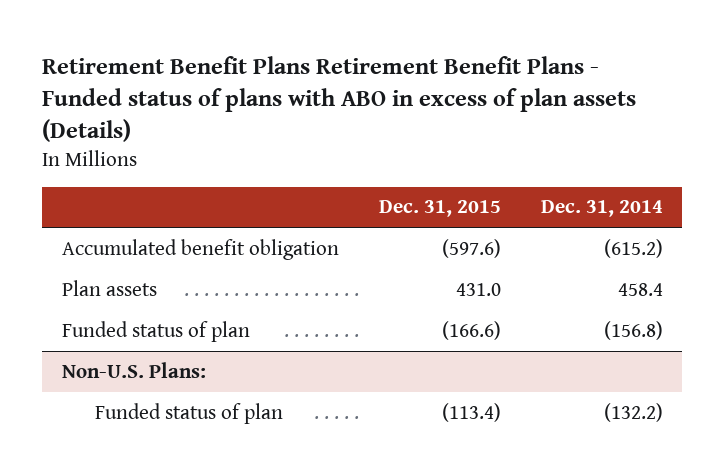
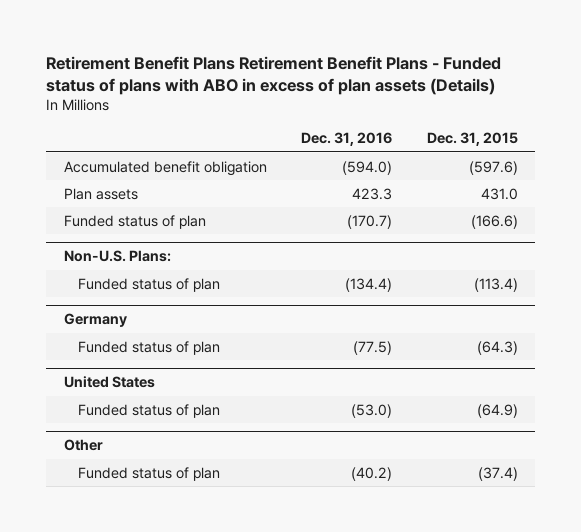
- | Dec. 31, 2015 | Dec. 31, 2014
+ | Dec. 31, 2016 | Dec. 31, 2015
+ Germany
+ Funded status of plan | (77.5) | (64.3)
+ United States
+ Funded status of plan | (53.0) | (64.9)
+ Other
+ Funded status of plan | (40.2) | (37.4)

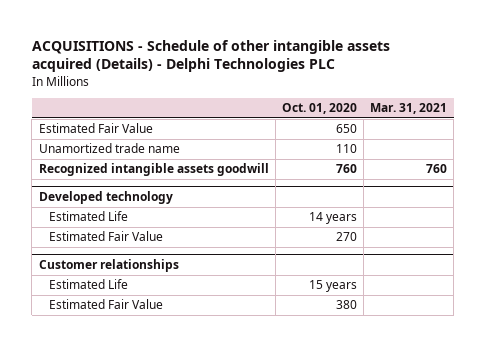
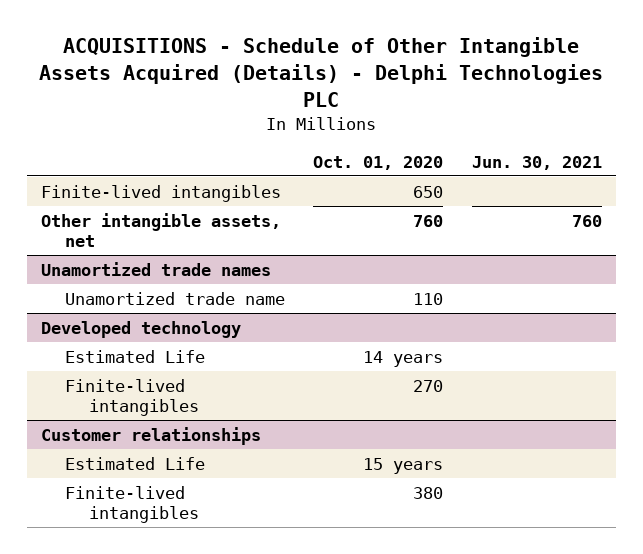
- ACQUISITIONS - Schedule of other intangible assets acquired (Details) - Delphi Technologies PLC
+ ACQUISITIONS - Schedule of Other Intangible Assets Acquired (Details) - Delphi Technologies PLC
- | Oct. 01, 2020 | Mar. 31, 2021
+ | Oct. 01, 2020 | Jun. 30, 2021
- Estimated Fair Value | 650 |
+ Finite-lived intangibles | 650 |
+ Other intangible assets, net | 760 | 760
+ Unamortized trade names
- Recognized intangible assets goodwill | 760 | 760
@ Developed technology
- Estimated Fair Value | 270 |
+ Finite-lived intangibles | 270 |
@ Customer relationships
- Estimated Fair Value | 380 |
+ Finite-lived intangibles | 380 |

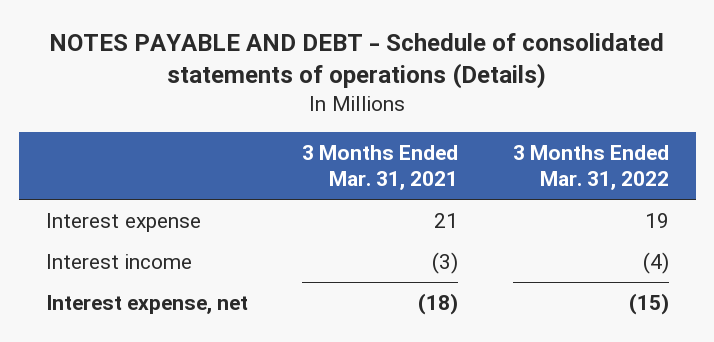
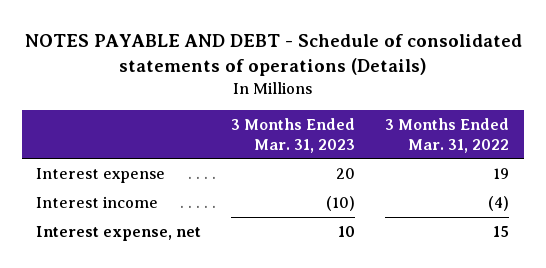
- | 3 Months Ended Mar. 31, 2021 | 3 Months Ended Mar. 31, 2022
+ | 3 Months Ended Mar. 31, 2023 | 3 Months Ended Mar. 31, 2022
- Interest expense, net | (18) | (15)
+ Interest expense, net | 10 | 15

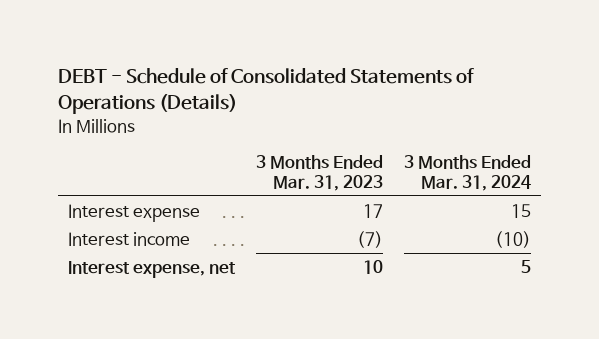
- NOTES PAYABLE AND DEBT - Schedule of consolidated statements of operations (Details)
+ DEBT - Schedule of Consolidated Statements of Operations (Details)
- | 3 Months Ended Mar. 31, 2023 | 3 Months Ended Mar. 31, 2022
+ | 3 Months Ended Mar. 31, 2023 | 3 Months Ended Mar. 31, 2024
- Interest expense | 20 | 19
- Interest income | (10) | (4)
+ Interest expense | 17 | 15
+ Interest income | (7) | (10)

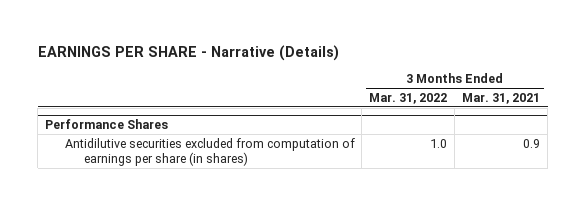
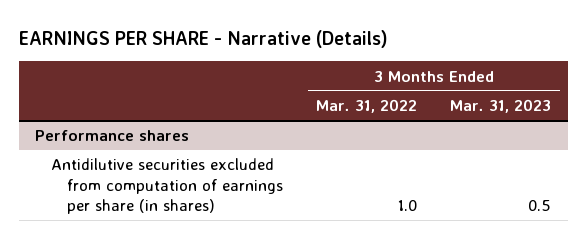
- | 3 Months Ended Mar. 31, 2022 | 3 Months Ended Mar. 31, 2021
+ | 3 Months Ended Mar. 31, 2022 | 3 Months Ended Mar. 31, 2023
- Performance Shares
+ Performance shares

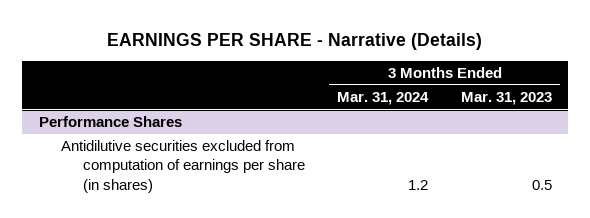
- | 3 Months Ended Mar. 31, 2022 | 3 Months Ended Mar. 31, 2023
+ | 3 Months Ended Mar. 31, 2024 | 3 Months Ended Mar. 31, 2023
- Performance shares
+ Performance Shares

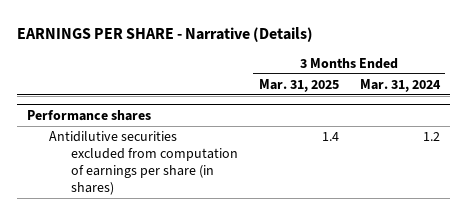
- | 3 Months Ended Mar. 31, 2024 | 3 Months Ended Mar. 31, 2023
+ | 3 Months Ended Mar. 31, 2025 | 3 Months Ended Mar. 31, 2024
- Performance Shares
+ Performance shares

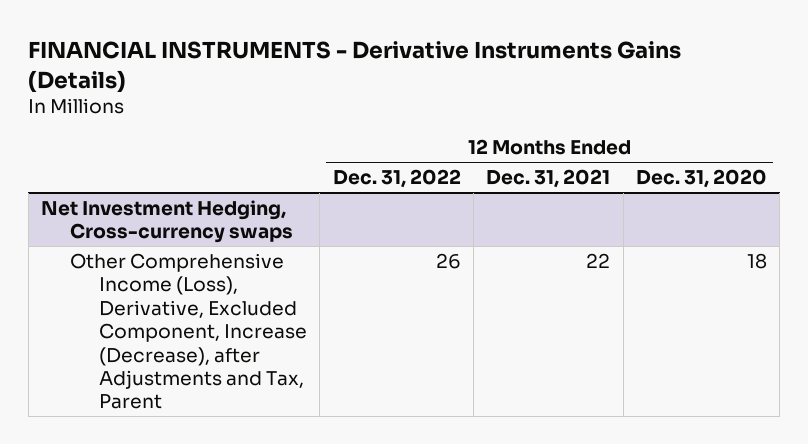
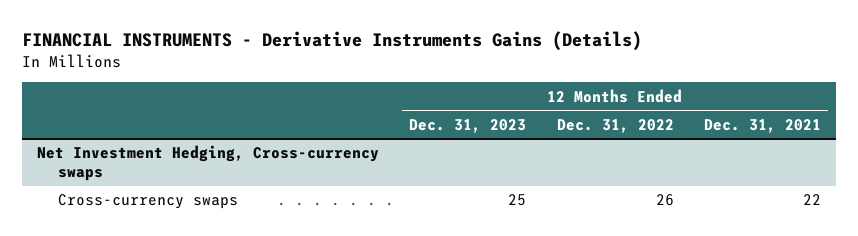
- | 12 Months Ended Dec. 31, 2022 | 12 Months Ended Dec. 31, 2021 | 12 Months Ended Dec. 31, 2020
+ | 12 Months Ended Dec. 31, 2023 | 12 Months Ended Dec. 31, 2022 | 12 Months Ended Dec. 31, 2021
@ Net Investment Hedging, Cross-currency swaps
- Other Comprehensive Income (Loss), Derivative, Excluded Component, Increase (Decrease), after Adjustments and Tax, Parent | 26 | 22 | 18
+ Cross-currency swaps | 25 | 26 | 22

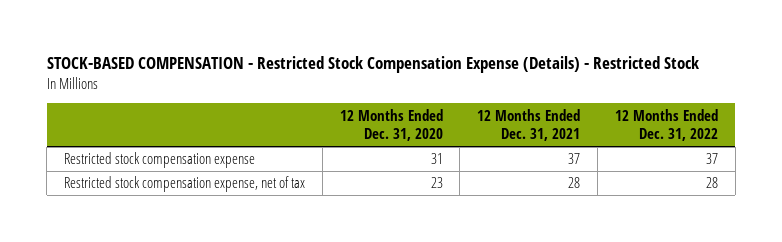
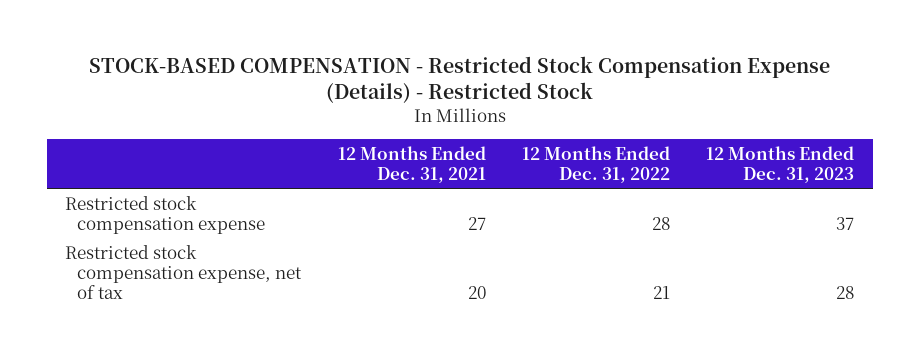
- | 12 Months Ended Dec. 31, 2020 | 12 Months Ended Dec. 31, 2021 | 12 Months Ended Dec. 31, 2022
+ | 12 Months Ended Dec. 31, 2021 | 12 Months Ended Dec. 31, 2022 | 12 Months Ended Dec. 31, 2023
- Restricted stock compensation expense | 31 | 37 | 37
- Restricted stock compensation expense, net of tax | 23 | 28 | 28
+ Restricted stock compensation expense | 27 | 28 | 37
+ Restricted stock compensation expense, net of tax | 20 | 21 | 28

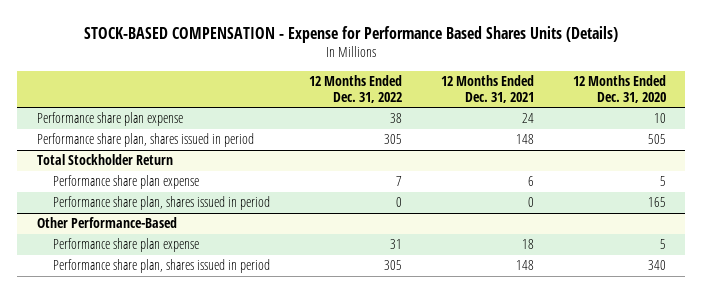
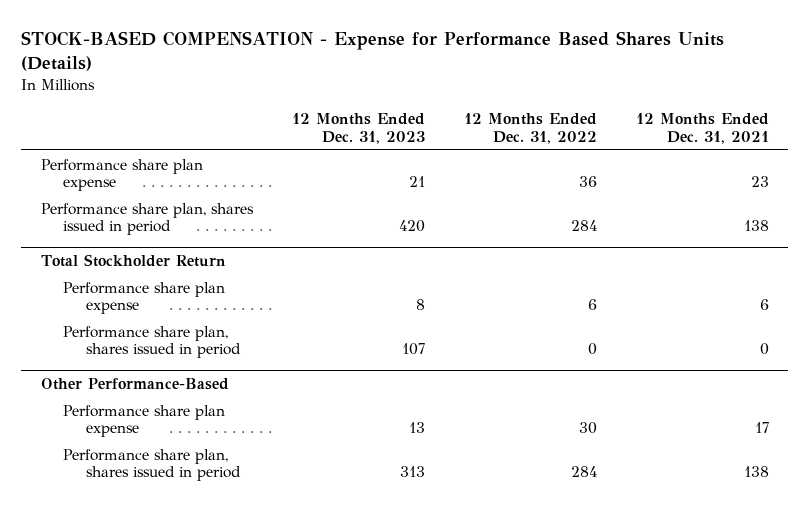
- | 12 Months Ended Dec. 31, 2022 | 12 Months Ended Dec. 31, 2021 | 12 Months Ended Dec. 31, 2020
+ | 12 Months Ended Dec. 31, 2023 | 12 Months Ended Dec. 31, 2022 | 12 Months Ended Dec. 31, 2021
- Performance share plan expense | 38 | 24 | 10
- Performance share plan, shares issued in period | 305 | 148 | 505
+ Performance share plan expense | 21 | 36 | 23
+ Performance share plan, shares issued in period | 420 | 284 | 138
@ Total Stockholder Return
- Performance share plan expense | 7 | 6 | 5
+ Performance share plan expense | 8 | 6 | 6
@ Other Performance-Based
- Performance share plan expense | 31 | 18 | 5
- Performance share plan, shares issued in period | 305 | 148 | 340
+ Performance share plan expense | 13 | 30 | 17
+ Performance share plan, shares issued in period | 313 | 284 | 138

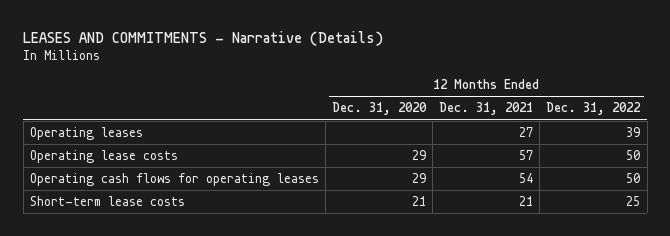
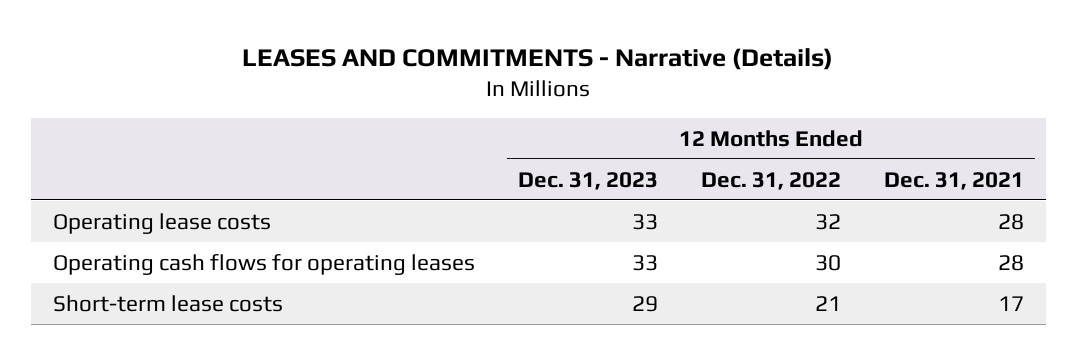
- | 12 Months Ended Dec. 31, 2020 | 12 Months Ended Dec. 31, 2021 | 12 Months Ended Dec. 31, 2022
+ | 12 Months Ended Dec. 31, 2023 | 12 Months Ended Dec. 31, 2022 | 12 Months Ended Dec. 31, 2021
- Operating leases | | 27 | 39
- Operating lease costs | 29 | 57 | 50
- Operating cash flows for operating leases | 29 | 54 | 50
- Short-term lease costs | 21 | 21 | 25
+ Operating lease costs | 33 | 32 | 28
+ Operating cash flows for operating leases | 33 | 30 | 28
+ Short-term lease costs | 29 | 21 | 17

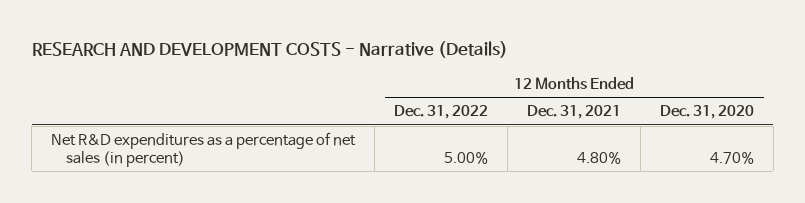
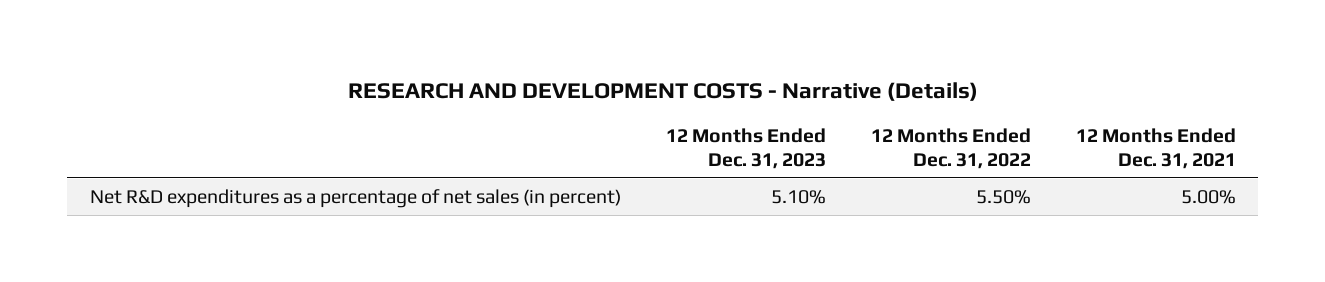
- | 12 Months Ended Dec. 31, 2022 | 12 Months Ended Dec. 31, 2021 | 12 Months Ended Dec. 31, 2020
+ | 12 Months Ended Dec. 31, 2023 | 12 Months Ended Dec. 31, 2022 | 12 Months Ended Dec. 31, 2021
- Net R&D expenditures as a percentage of net sales (in percent) | 5.00% | 4.80% | 4.70%
+ Net R&D expenditures as a percentage of net sales (in percent) | 5.10% | 5.50% | 5.00%

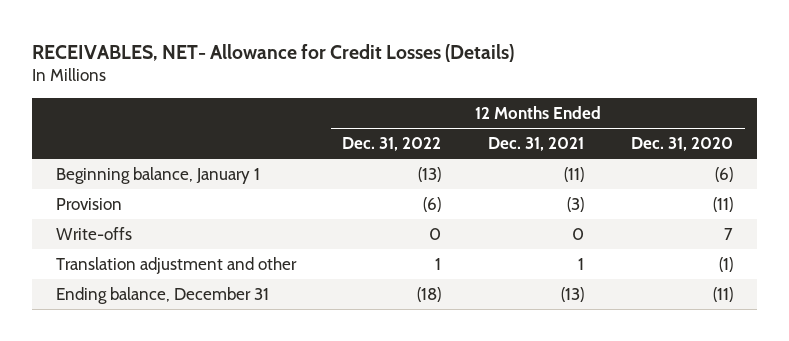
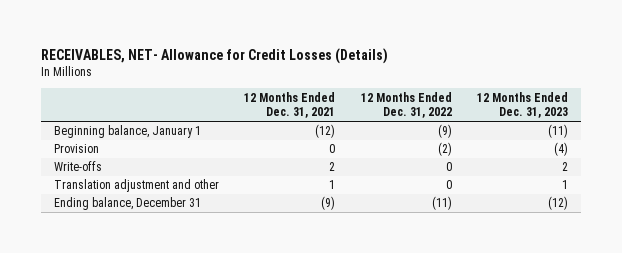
- | 12 Months Ended Dec. 31, 2022 | 12 Months Ended Dec. 31, 2021 | 12 Months Ended Dec. 31, 2020
+ | 12 Months Ended Dec. 31, 2021 | 12 Months Ended Dec. 31, 2022 | 12 Months Ended Dec. 31, 2023
- Beginning balance, January 1 | (13) | (11) | (6)
- Provision | (6) | (3) | (11)
- Write-offs | 0 | 0 | 7
- Translation adjustment and other | 1 | 1 | (1)
- Ending balance, December 31 | (18) | (13) | (11)
+ Beginning balance, January 1 | (12) | (9) | (11)
+ Provision | 0 | (2) | (4)
+ Write-offs | 2 | 0 | 2
+ Translation adjustment and other | 1 | 0 | 1
+ Ending balance, December 31 | (9) | (11) | (12)

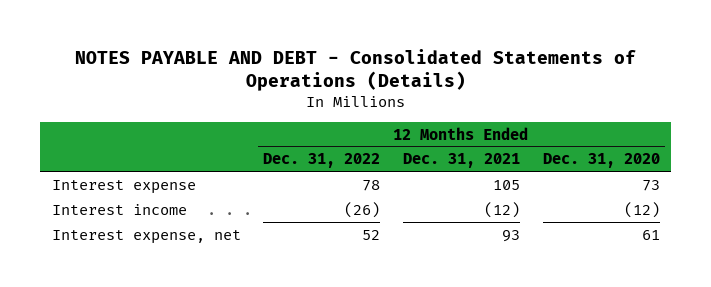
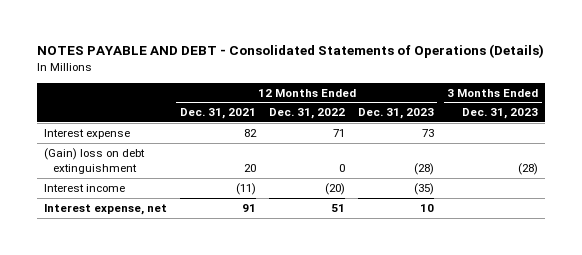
- | 12 Months Ended Dec. 31, 2022 | 12 Months Ended Dec. 31, 2021 | 12 Months Ended Dec. 31, 2020
+ | 12 Months Ended Dec. 31, 2021 | 12 Months Ended Dec. 31, 2022 | 12 Months Ended Dec. 31, 2023 | 3 Months Ended Dec. 31, 2023
- Interest expense | 78 | 105 | 73
- Interest income | (26) | (12) | (12)
- Interest expense, net | 52 | 93 | 61
+ Interest expense | 82 | 71 | 73 |
+ (Gain) loss on debt extinguishment | 20 | 0 | (28) | (28)
+ Interest income | (11) | (20) | (35) |
+ Interest expense, net | 91 | 51 | 10 |

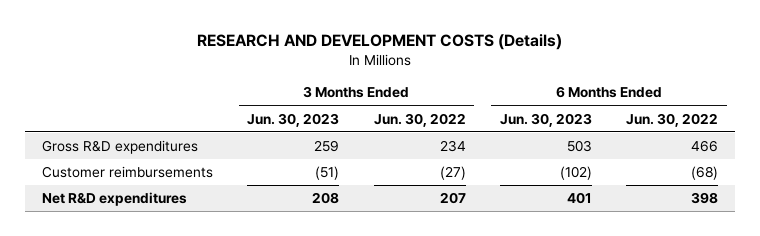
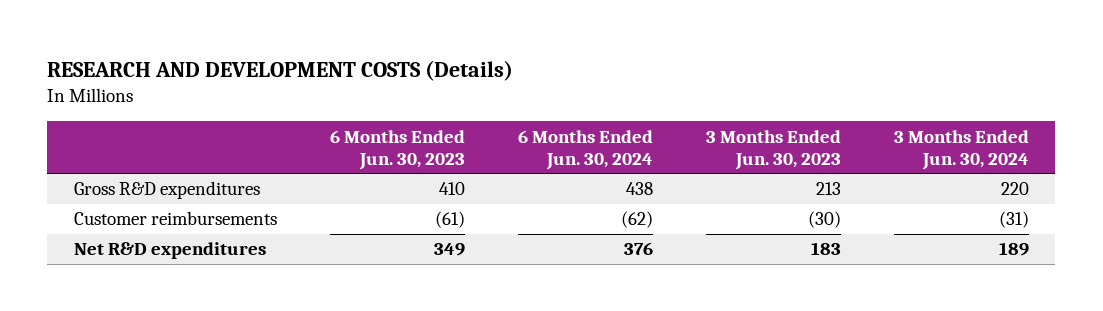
- | 3 Months Ended Jun. 30, 2023 | 3 Months Ended Jun. 30, 2022 | 6 Months Ended Jun. 30, 2023 | 6 Months Ended Jun. 30, 2022
+ | 6 Months Ended Jun. 30, 2023 | 6 Months Ended Jun. 30, 2024 | 3 Months Ended Jun. 30, 2023 | 3 Months Ended Jun. 30, 2024
- Gross R&D expenditures | 259 | 234 | 503 | 466
- Customer reimbursements | (51) | (27) | (102) | (68)
- Net R&D expenditures | 208 | 207 | 401 | 398
+ Gross R&D expenditures | 410 | 438 | 213 | 220
+ Customer reimbursements | (61) | (62) | (30) | (31)
+ Net R&D expenditures | 349 | 376 | 183 | 189

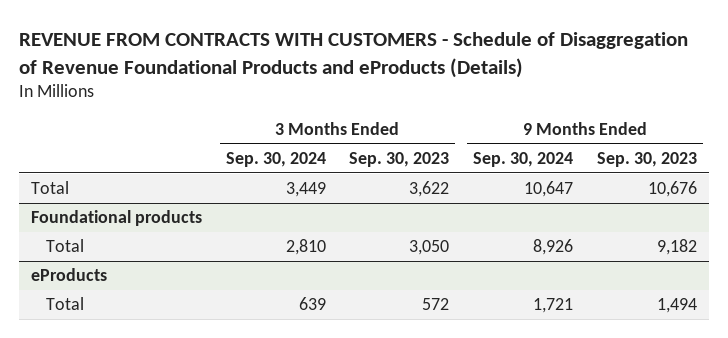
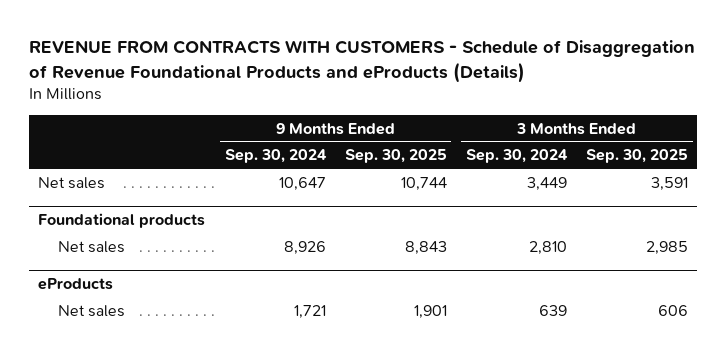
- | 3 Months Ended Sep. 30, 2024 | 3 Months Ended Sep. 30, 2023 | 9 Months Ended Sep. 30, 2024 | 9 Months Ended Sep. 30, 2023
+ | 9 Months Ended Sep. 30, 2024 | 9 Months Ended Sep. 30, 2025 | 3 Months Ended Sep. 30, 2024 | 3 Months Ended Sep. 30, 2025
- Total | 3,449 | 3,622 | 10,647 | 10,676
+ Net sales | 10,647 | 10,744 | 3,449 | 3,591
@ Foundational products
- Total | 2,810 | 3,050 | 8,926 | 9,182
+ Net sales | 8,926 | 8,843 | 2,810 | 2,985
@ eProducts
- Total | 639 | 572 | 1,721 | 1,494
+ Net sales | 1,721 | 1,901 | 639 | 606

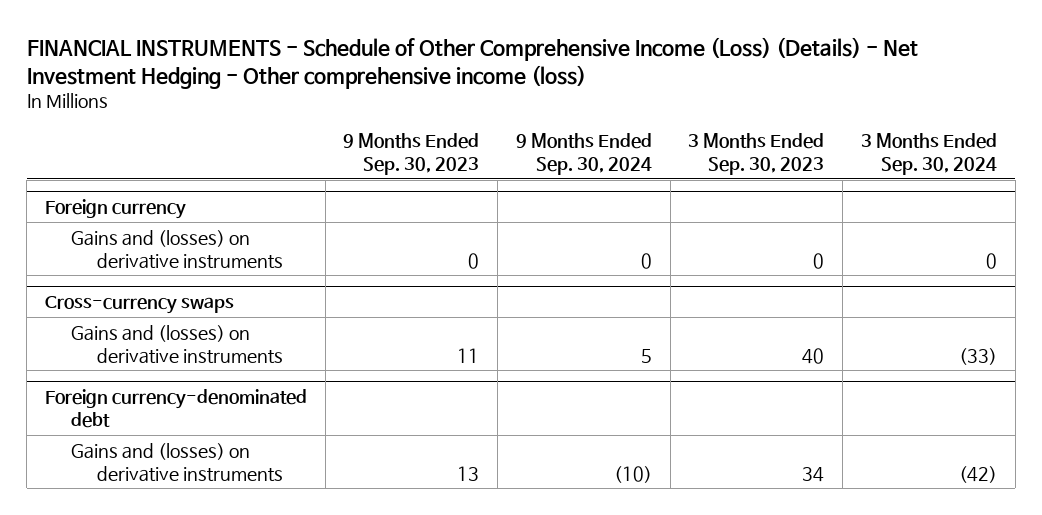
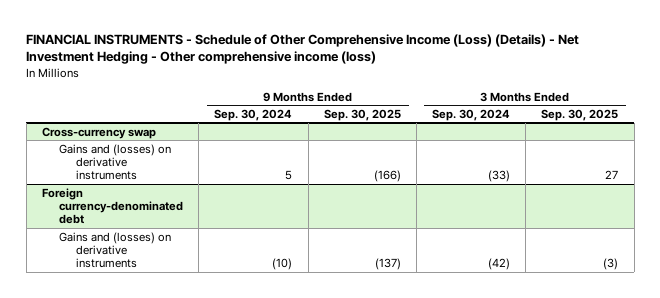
- | 9 Months Ended Sep. 30, 2023 | 9 Months Ended Sep. 30, 2024 | 3 Months Ended Sep. 30, 2023 | 3 Months Ended Sep. 30, 2024
+ | 9 Months Ended Sep. 30, 2024 | 9 Months Ended Sep. 30, 2025 | 3 Months Ended Sep. 30, 2024 | 3 Months Ended Sep. 30, 2025
- Foreign currency
- Gains and (losses) on derivative instruments | 0 | 0 | 0 | 0
- Cross-currency swaps
+ Cross-currency swap

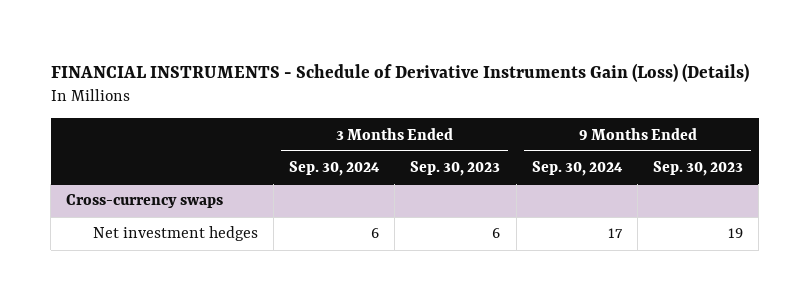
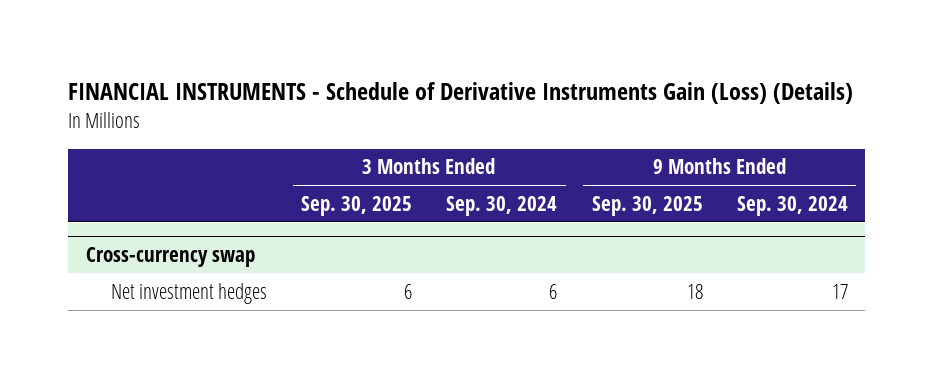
- | 3 Months Ended Sep. 30, 2024 | 3 Months Ended Sep. 30, 2023 | 9 Months Ended Sep. 30, 2024 | 9 Months Ended Sep. 30, 2023
+ | 3 Months Ended Sep. 30, 2025 | 3 Months Ended Sep. 30, 2024 | 9 Months Ended Sep. 30, 2025 | 9 Months Ended Sep. 30, 2024
- Cross-currency swaps
+ Cross-currency swap

